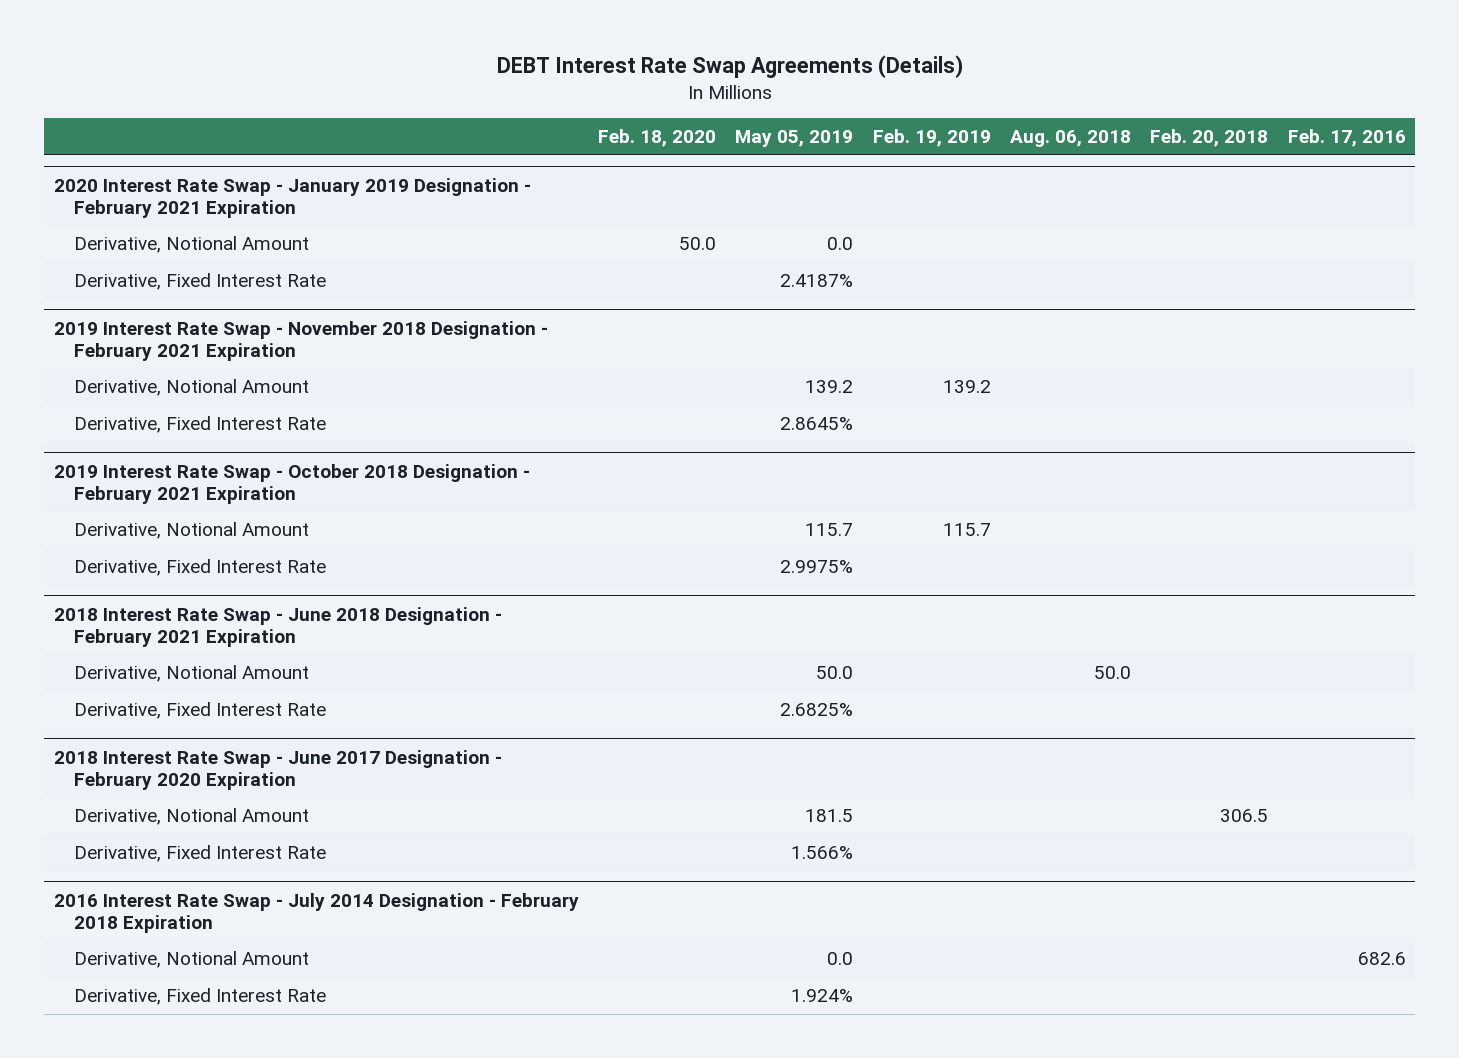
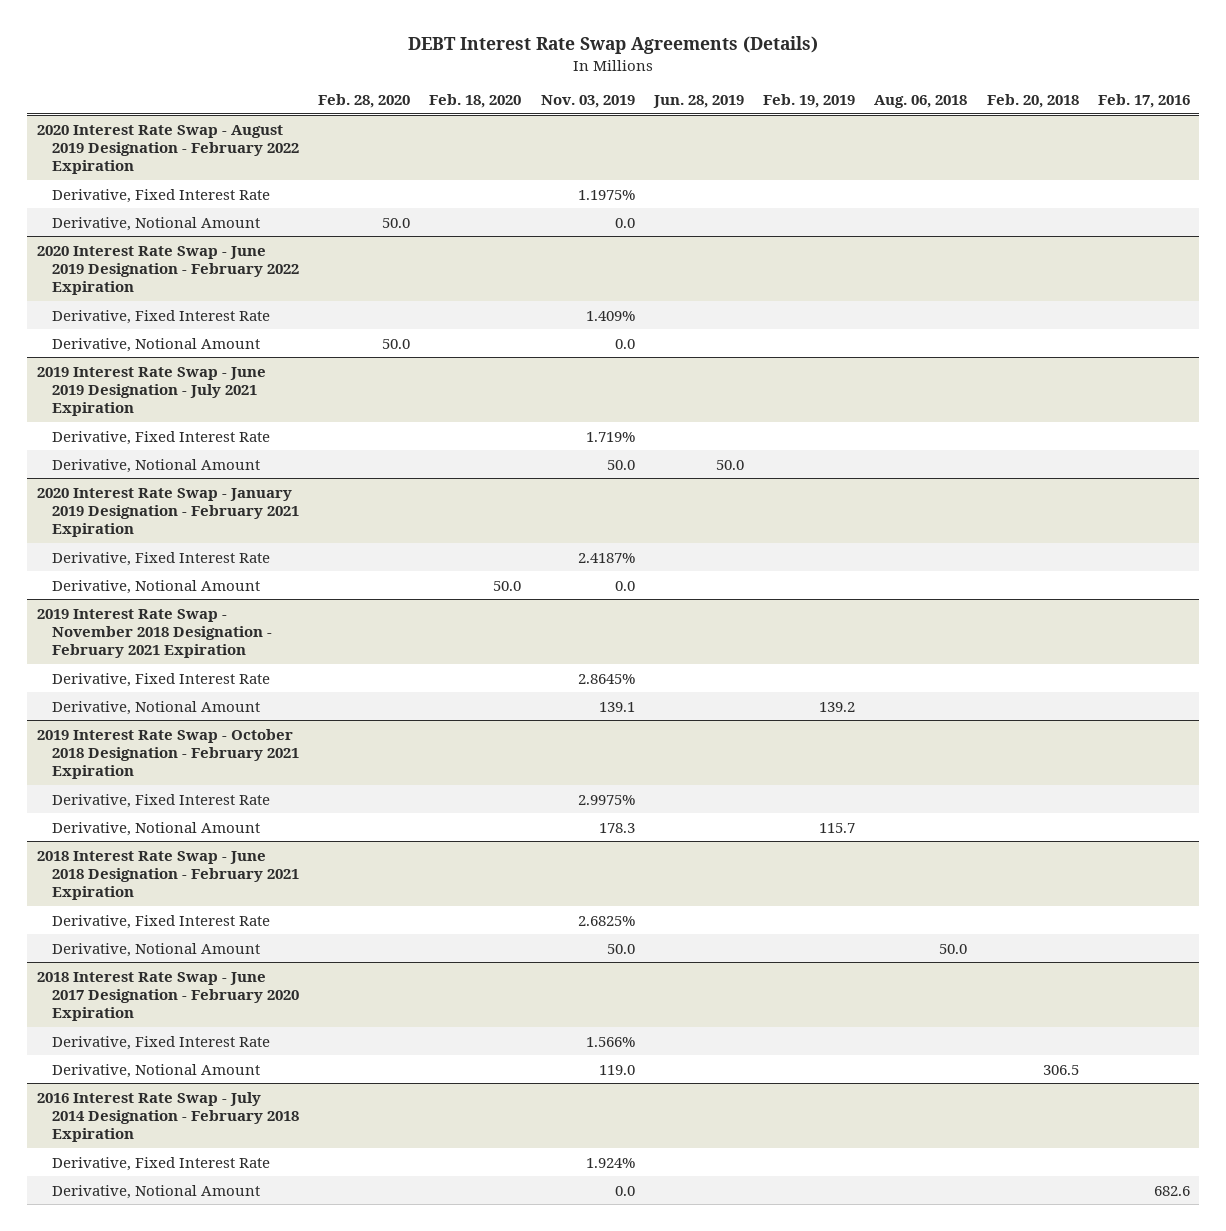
- | Feb. 18, 2020 | May 05, 2019 | Feb. 19, 2019 | Aug. 06, 2018 | Feb. 20, 2018 | Feb. 17, 2016
+ | Feb. 28, 2020 | Feb. 18, 2020 | Nov. 03, 2019 | Jun. 28, 2019 | Feb. 19, 2019 | Aug. 06, 2018 | Feb. 20, 2018 | Feb. 17, 2016
+ 2020 Interest Rate Swap - August 2019 Designation - February 2022 Expiration
+ Derivative, Fixed Interest Rate | | | 1.1975% | | | | |
+ Derivative, Notional Amount | 50.0 | | 0.0 | | | | |
+ 2020 Interest Rate Swap - June 2019 Designation - February 2022 Expiration
+ Derivative, Fixed Interest Rate | | | 1.409% | | | | |
+ Derivative, Notional Amount | 50.0 | | 0.0 | | | | |
+ 2019 Interest Rate Swap - June 2019 Designation - July 2021 Expiration
+ Derivative, Fixed Interest Rate | | | 1.719% | | | | |
+ Derivative, Notional Amount | | | 50.0 | 50.0 | | | |
@ 2020 Interest Rate Swap - January 2019 Designation - February 2021 Expiration
moved down: Derivative, Notional Amount | | 50.0 | 0.0 | | | | |
@ 2019 Interest Rate Swap - November 2018 Designation - February 2021 Expiration
moved down: Derivative, Notional Amount | | | 139.1 | | 139.2 | | |
@ 2019 Interest Rate Swap - October 2018 Designation - February 2021 Expiration
moved down: Derivative, Notional Amount | | | 178.3 | | 115.7 | | |
@ 2018 Interest Rate Swap - June 2018 Designation - February 2021 Expiration
moved down: Derivative, Notional Amount | | | 50.0 | | | 50.0 | |
@ 2018 Interest Rate Swap - June 2017 Designation - February 2020 Expiration
moved down: Derivative, Notional Amount | | | 119.0 | | | | 306.5 |
@ 2016 Interest Rate Swap - July 2014 Designation - February 2018 Expiration
moved down: Derivative, Notional Amount | | | 0.0 | | | | | 682.6

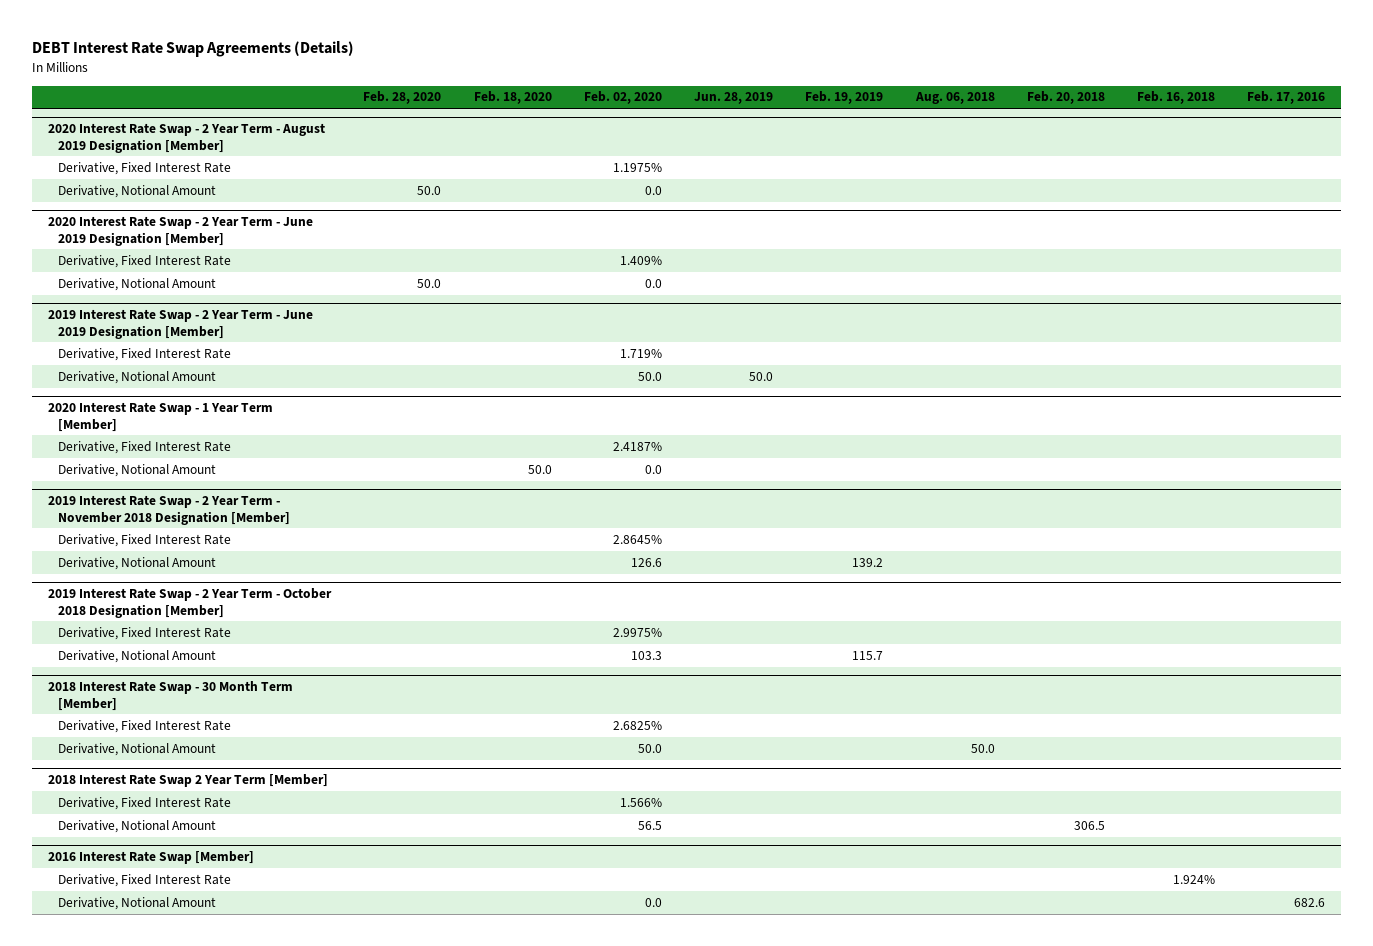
- | Feb. 28, 2020 | Feb. 18, 2020 | Nov. 03, 2019 | Jun. 28, 2019 | Feb. 19, 2019 | Aug. 06, 2018 | Feb. 20, 2018 | Feb. 17, 2016
+ | Feb. 28, 2020 | Feb. 18, 2020 | Feb. 02, 2020 | Jun. 28, 2019 | Feb. 19, 2019 | Aug. 06, 2018 | Feb. 20, 2018 | Feb. 16, 2018 | Feb. 17, 2016
- 2020 Interest Rate Swap - August 2019 Designation - February 2022 Expiration
+ 2020 Interest Rate Swap - 2 Year Term - August 2019 Designation [Member]
- 2020 Interest Rate Swap - June 2019 Designation - February 2022 Expiration
+ 2020 Interest Rate Swap - 2 Year Term - June 2019 Designation [Member]
- 2019 Interest Rate Swap - June 2019 Designation - July 2021 Expiration
+ 2019 Interest Rate Swap - 2 Year Term - June 2019 Designation [Member]
- 2020 Interest Rate Swap - January 2019 Designation - February 2021 Expiration
+ 2020 Interest Rate Swap - 1 Year Term [Member]
- 2019 Interest Rate Swap - November 2018 Designation - February 2021 Expiration
+ 2019 Interest Rate Swap - 2 Year Term - November 2018 Designation [Member]
- 2019 Interest Rate Swap - October 2018 Designation - February 2021 Expiration
+ 2019 Interest Rate Swap - 2 Year Term - October 2018 Designation [Member]
- 2018 Interest Rate Swap - June 2018 Designation - February 2021 Expiration
+ 2018 Interest Rate Swap - 30 Month Term [Member]
- 2018 Interest Rate Swap - June 2017 Designation - February 2020 Expiration
+ 2018 Interest Rate Swap 2 Year Term [Member]
- 2016 Interest Rate Swap - July 2014 Designation - February 2018 Expiration
+ 2016 Interest Rate Swap [Member]

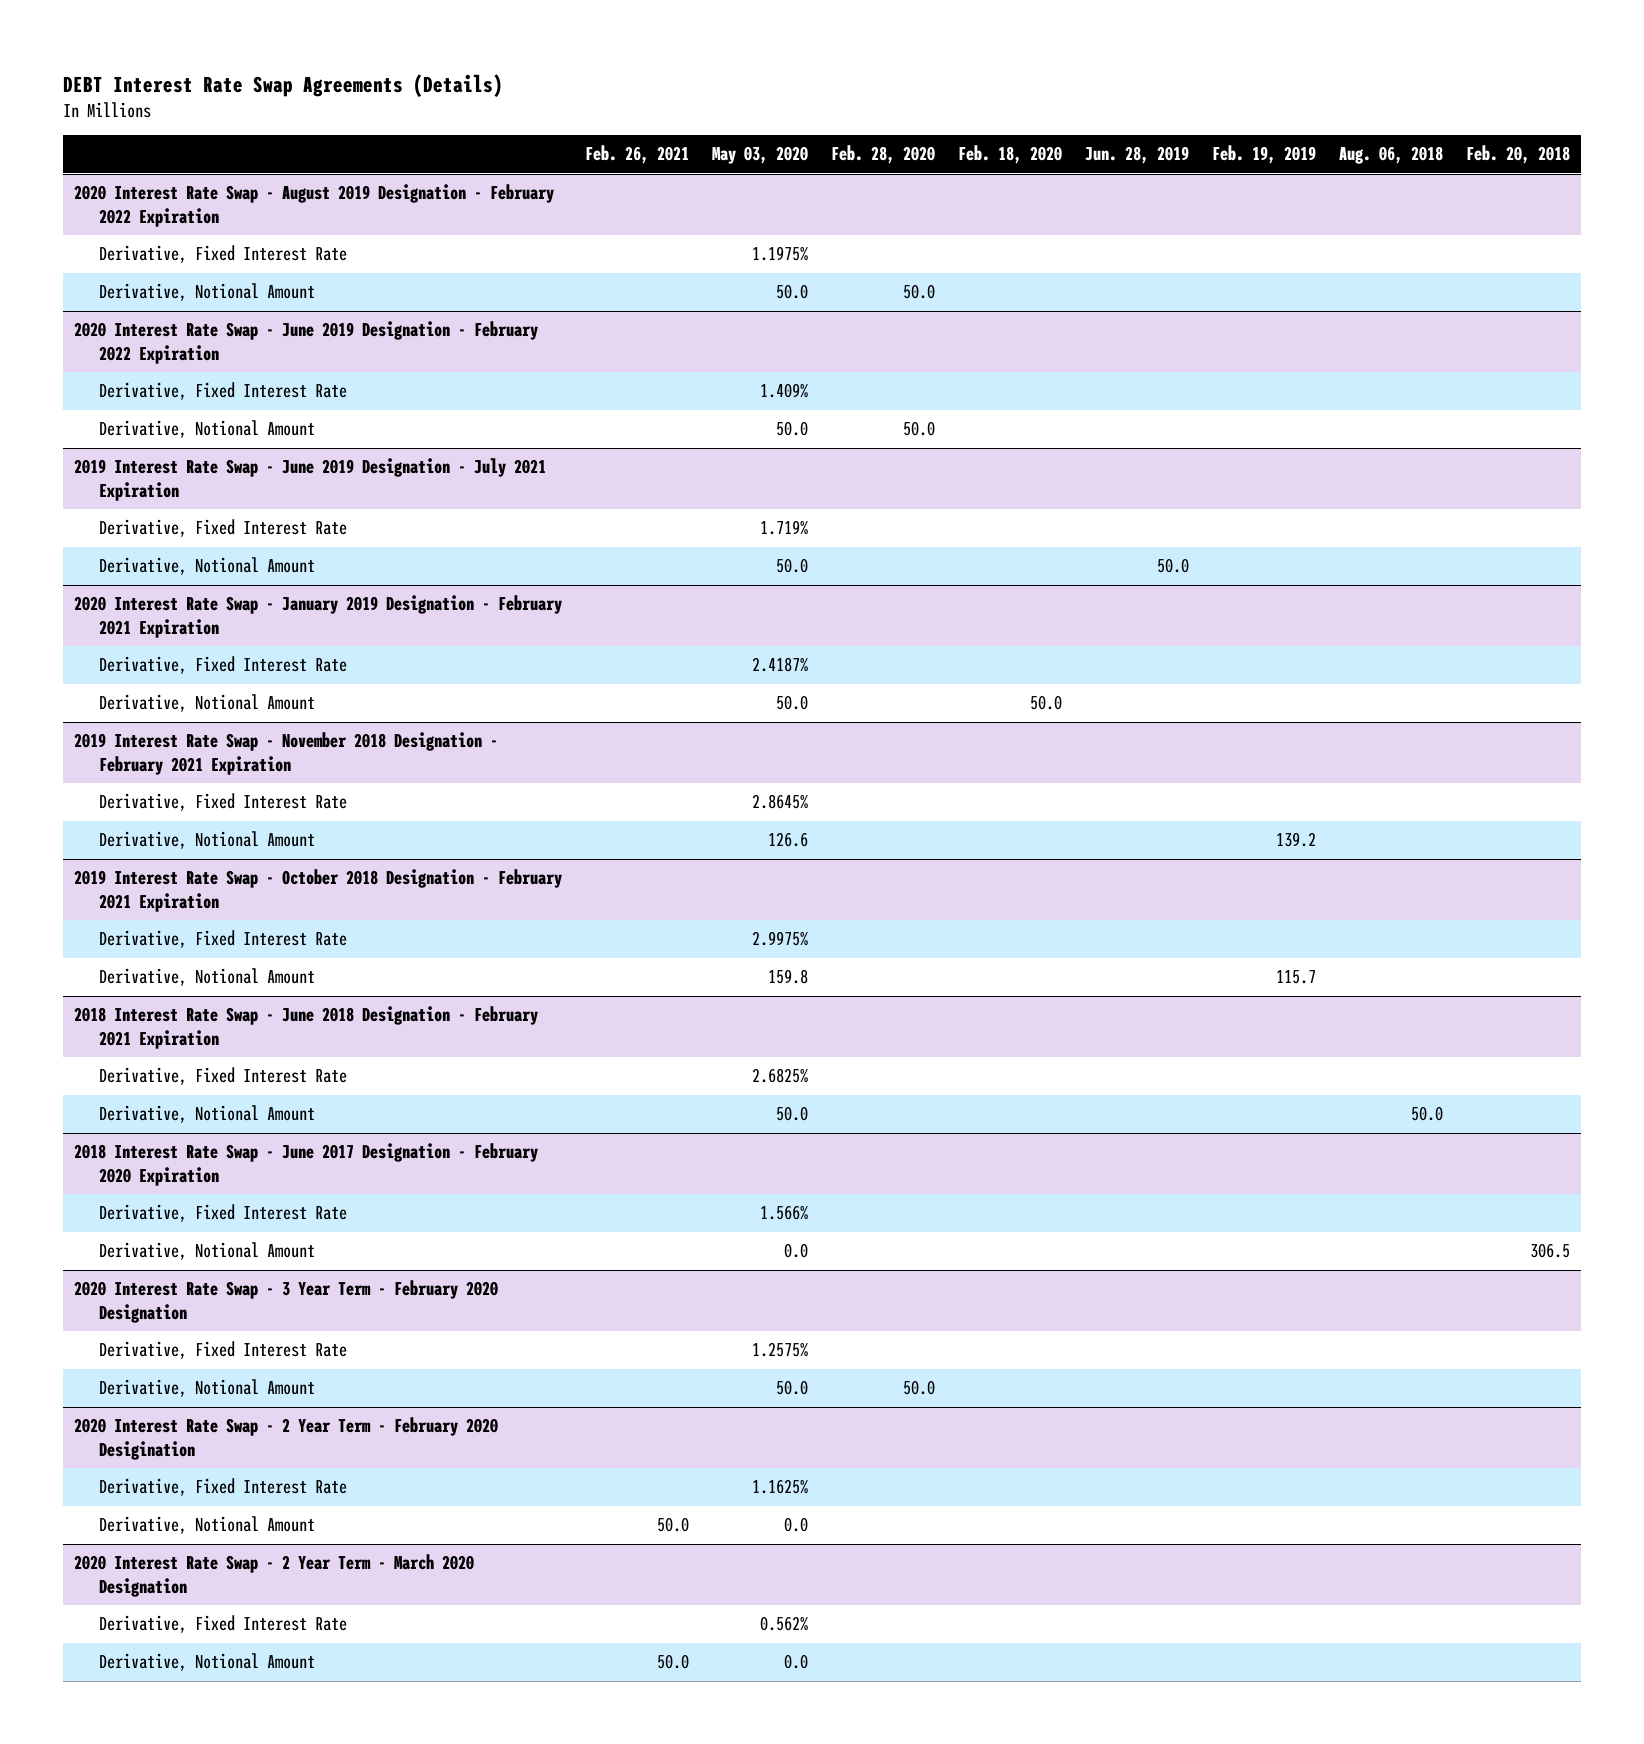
- | Feb. 28, 2020 | Feb. 18, 2020 | Feb. 02, 2020 | Jun. 28, 2019 | Feb. 19, 2019 | Aug. 06, 2018 | Feb. 20, 2018 | Feb. 16, 2018 | Feb. 17, 2016
+ | Feb. 26, 2021 | May 03, 2020 | Feb. 28, 2020 | Feb. 18, 2020 | Jun. 28, 2019 | Feb. 19, 2019 | Aug. 06, 2018 | Feb. 20, 2018
- 2020 Interest Rate Swap - 2 Year Term - August 2019 Designation [Member]
+ 2020 Interest Rate Swap - August 2019 Designation - February 2022 Expiration
- 2020 Interest Rate Swap - 2 Year Term - June 2019 Designation [Member]
+ 2020 Interest Rate Swap - June 2019 Designation - February 2022 Expiration
- 2019 Interest Rate Swap - 2 Year Term - June 2019 Designation [Member]
+ 2019 Interest Rate Swap - June 2019 Designation - July 2021 Expiration
- 2020 Interest Rate Swap - 1 Year Term [Member]
+ 2020 Interest Rate Swap - January 2019 Designation - February 2021 Expiration
- 2019 Interest Rate Swap - 2 Year Term - November 2018 Designation [Member]
+ 2019 Interest Rate Swap - November 2018 Designation - February 2021 Expiration
- 2019 Interest Rate Swap - 2 Year Term - October 2018 Designation [Member]
+ 2019 Interest Rate Swap - October 2018 Designation - February 2021 Expiration
- 2018 Interest Rate Swap - 30 Month Term [Member]
+ 2018 Interest Rate Swap - June 2018 Designation - February 2021 Expiration
- 2018 Interest Rate Swap 2 Year Term [Member]
+ 2018 Interest Rate Swap - June 2017 Designation - February 2020 Expiration
- 2016 Interest Rate Swap [Member]
- Derivative, Fixed Interest Rate | | | | | | | | 1.924% |
- Derivative, Notional Amount | | | 0.0 | | | | | | 682.6
+ 2020 Interest Rate Swap - 3 Year Term - February 2020 Designation
+ Derivative, Fixed Interest Rate | | 1.2575% | | | | | |
+ Derivative, Notional Amount | | 50.0 | 50.0 | | | | |
+ 2020 Interest Rate Swap - 2 Year Term - February 2020 Desigination
+ Derivative, Fixed Interest Rate | | 1.1625% | | | | | |
+ Derivative, Notional Amount | 50.0 | 0.0 | | | | | |
+ 2020 Interest Rate Swap - 2 Year Term - March 2020 Designation
+ Derivative, Fixed Interest Rate | | 0.562% | | | | | |
+ Derivative, Notional Amount | 50.0 | 0.0 | | | | | |

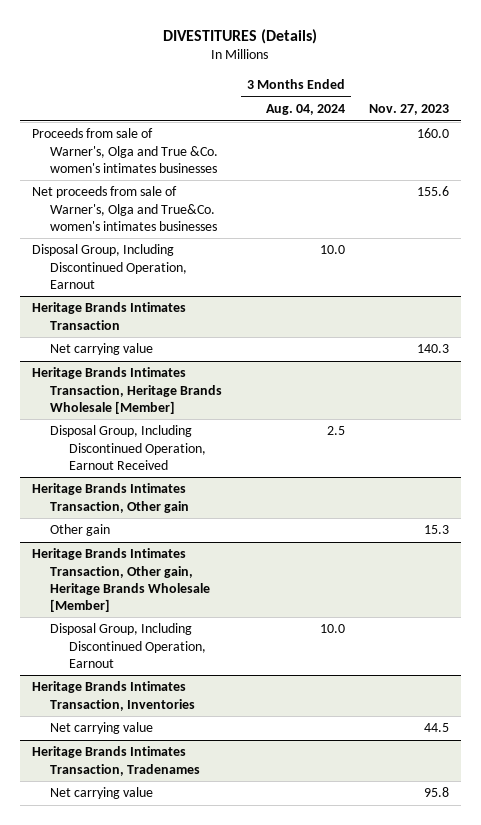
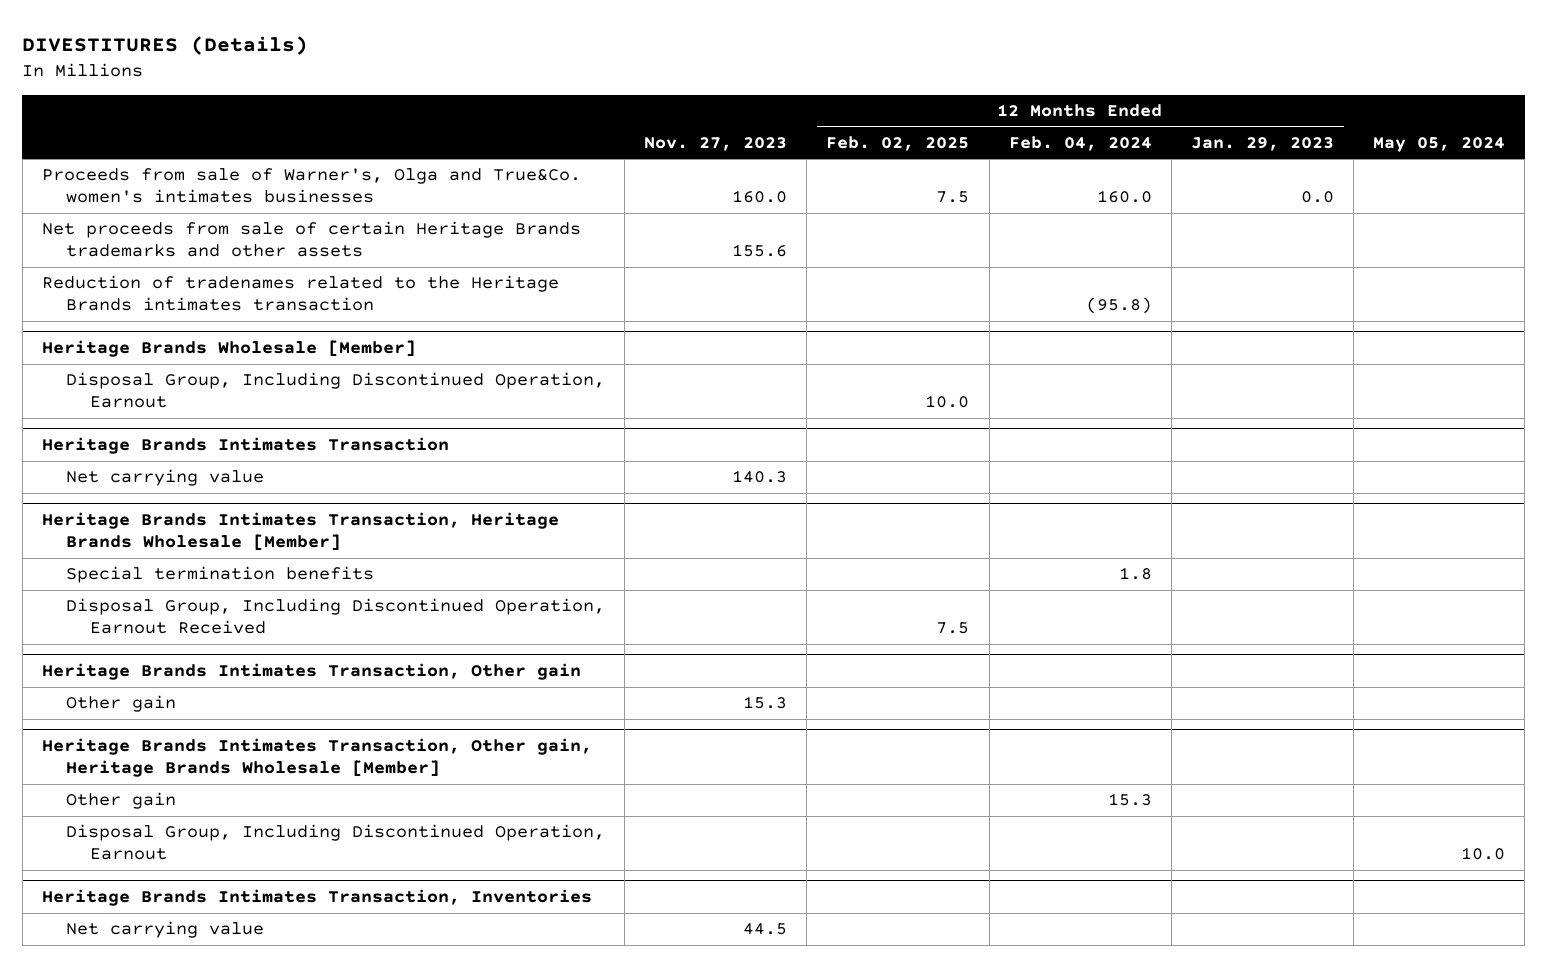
- | 3 Months Ended Aug. 04, 2024 | Nov. 27, 2023
+ | Nov. 27, 2023 | 12 Months Ended Feb. 02, 2025 | 12 Months Ended Feb. 04, 2024 | 12 Months Ended Jan. 29, 2023 | May 05, 2024
- Proceeds from sale of Warner's, Olga and True &Co. women's intimates businesses | | 160.0
- Net proceeds from sale of Warner's, Olga and True&Co. women's intimates businesses | | 155.6
- Disposal Group, Including Discontinued Operation, Earnout | 10.0 |
+ Proceeds from sale of Warner's, Olga and True&Co. women's intimates businesses | 160.0 | 7.5 | 160.0 | 0.0 |
+ Net proceeds from sale of certain Heritage Brands trademarks and other assets | 155.6 | | | |
+ Reduction of tradenames related to the Heritage Brands intimates transaction | | | (95.8) | |
+ Heritage Brands Wholesale [Member]
+ Disposal Group, Including Discontinued Operation, Earnout | | 10.0 | | |
@ Heritage Brands Intimates Transaction, Heritage Brands Wholesale [Member]
+ Special termination benefits | | | 1.8 | |
@ Heritage Brands Intimates Transaction, Other gain, Heritage Brands Wholesale [Member]
+ Other gain | | | 15.3 | |
- Heritage Brands Intimates Transaction, Tradenames
- Net carrying value | | 95.8

